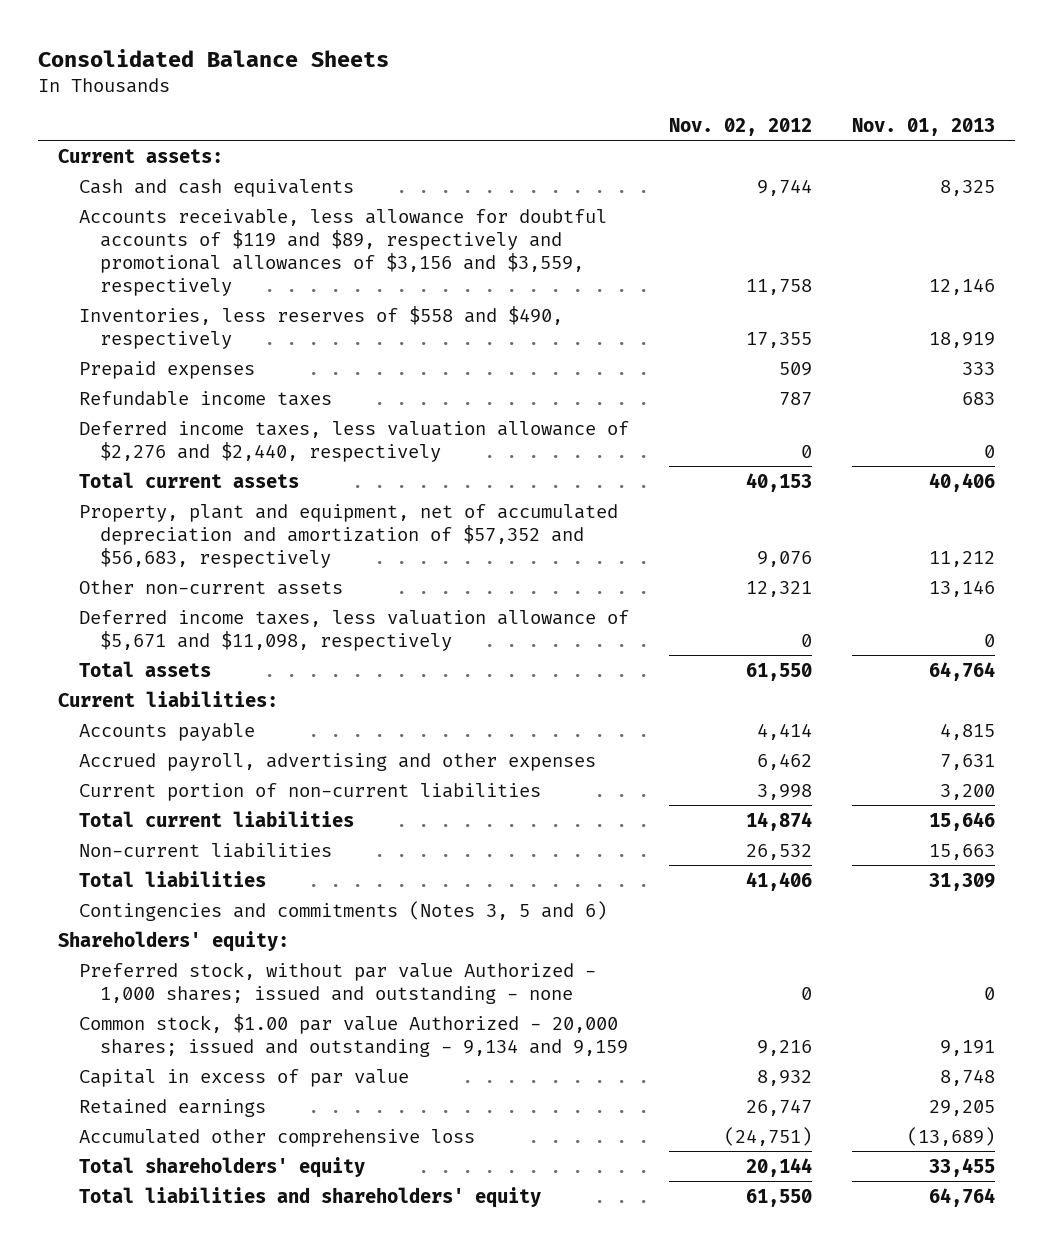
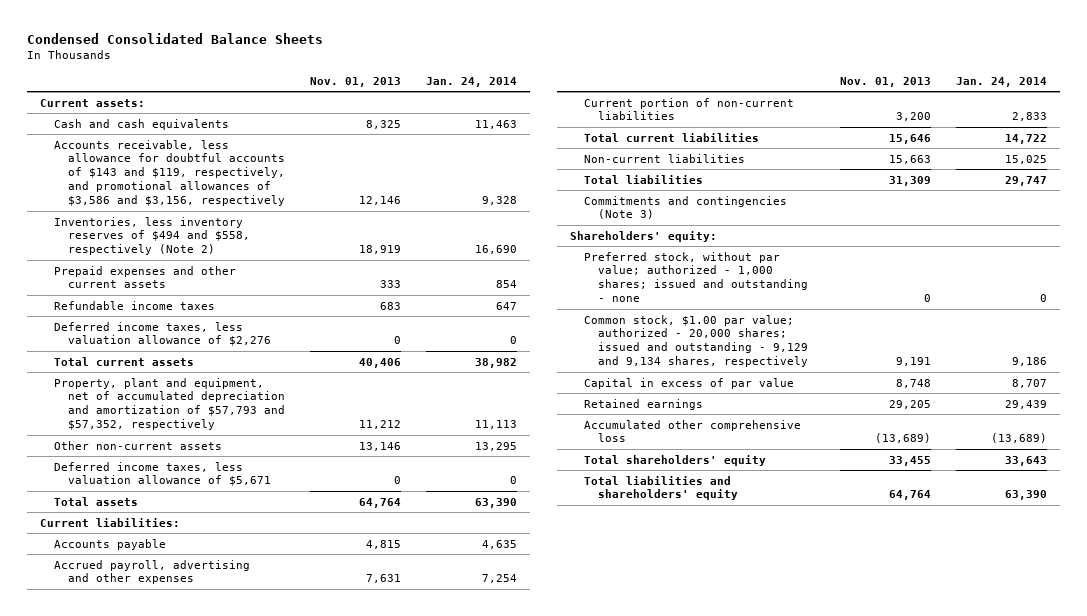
- Consolidated Balance Sheets
+ Condensed Consolidated Balance Sheets
- | Nov. 02, 2012 | Nov. 01, 2013
+ | Nov. 01, 2013 | Jan. 24, 2014
- Accounts receivable, less allowance for doubtful accounts of $119 and $89, respectively and promotional allowances of $3,156 and $3,559, respectively | 11,758 | 12,146
- Inventories, less reserves of $558 and $490, respectively | 17,355 | 18,919
- Prepaid expenses | 509 | 333
+ Accounts receivable, less allowance for doubtful accounts of $143 and $119, respectively, and promotional allowances of $3,586 and $3,156, respectively | 12,146 | 9,328
+ Inventories, less inventory reserves of $494 and $558, respectively (Note 2) | 18,919 | 16,690
+ Prepaid expenses and other current assets | 333 | 854
- Deferred income taxes, less valuation allowance of $2,276 and $2,440, respectively | 0 | 0
+ Deferred income taxes, less valuation allowance of $2,276 | 0 | 0
- Property, plant and equipment, net of accumulated depreciation and amortization of $57,352 and $56,683, respectively | 9,076 | 11,212
+ Property, plant and equipment, net of accumulated depreciation and amortization of $57,793 and $57,352, respectively | 11,212 | 11,113
- Deferred income taxes, less valuation allowance of $5,671 and $11,098, respectively | 0 | 0
+ Deferred income taxes, less valuation allowance of $5,671 | 0 | 0
- Contingencies and commitments (Notes 3, 5 and 6)
+ Commitments and contingencies (Note 3)
- Preferred stock, without par value Authorized - 1,000 shares; issued and outstanding - none | 0 | 0
- Common stock, $1.00 par value Authorized - 20,000 shares; issued and outstanding - 9,134 and 9,159 | 9,216 | 9,191
+ Preferred stock, without par value; authorized - 1,000 shares; issued and outstanding - none | 0 | 0
+ Common stock, $1.00 par value; authorized - 20,000 shares; issued and outstanding - 9,129 and 9,134 shares, respectively | 9,191 | 9,186

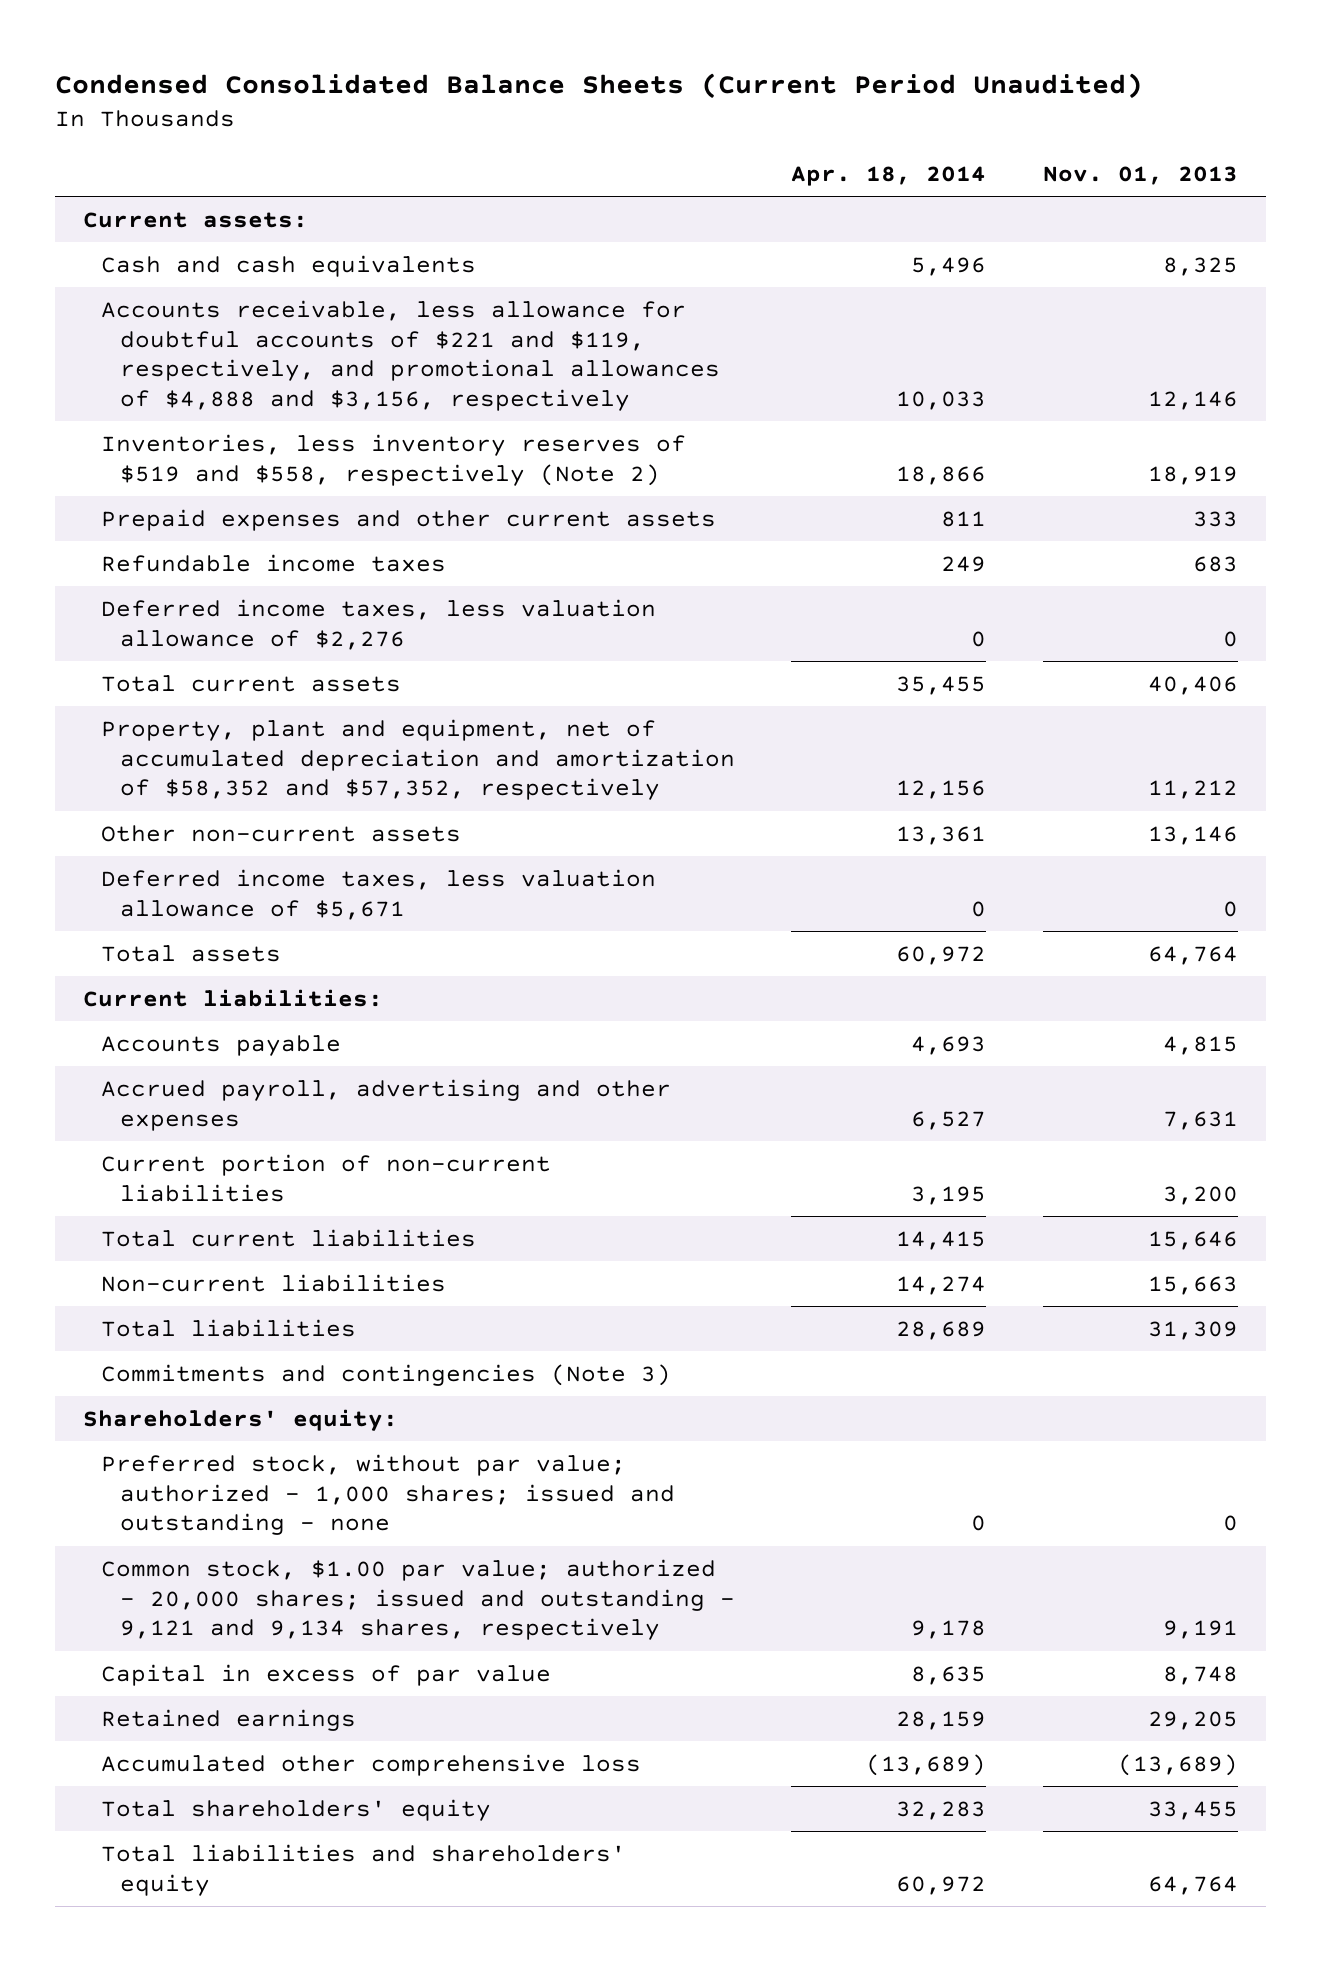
- Condensed Consolidated Balance Sheets
+ Condensed Consolidated Balance Sheets (Current Period Unaudited)
- | Nov. 01, 2013 | Jan. 24, 2014
+ | Apr. 18, 2014 | Nov. 01, 2013
- Accounts receivable, less allowance for doubtful accounts of $143 and $119, respectively, and promotional allowances of $3,586 and $3,156, respectively | 12,146 | 9,328
- Inventories, less inventory reserves of $494 and $558, respectively (Note 2) | 18,919 | 16,690
+ Accounts receivable, less allowance for doubtful accounts of $221 and $119, respectively, and promotional allowances of $4,888 and $3,156, respectively | 10,033 | 12,146
+ Inventories, less inventory reserves of $519 and $558, respectively (Note 2) | 18,866 | 18,919
- Property, plant and equipment, net of accumulated depreciation and amortization of $57,793 and $57,352, respectively | 11,212 | 11,113
+ Property, plant and equipment, net of accumulated depreciation and amortization of $58,352 and $57,352, respectively | 12,156 | 11,212
- Common stock, $1.00 par value; authorized - 20,000 shares; issued and outstanding - 9,129 and 9,134 shares, respectively | 9,191 | 9,186
+ Common stock, $1.00 par value; authorized - 20,000 shares; issued and outstanding - 9,121 and 9,134 shares, respectively | 9,178 | 9,191

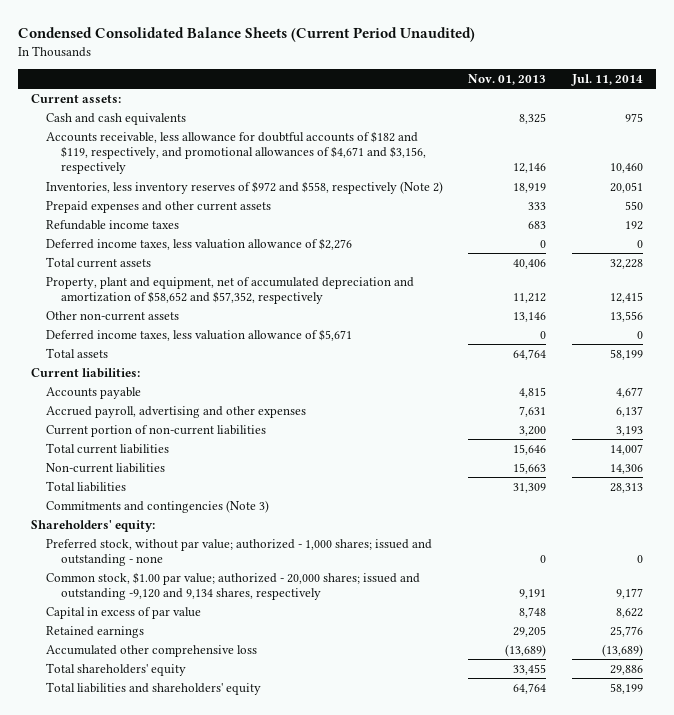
- | Apr. 18, 2014 | Nov. 01, 2013
+ | Nov. 01, 2013 | Jul. 11, 2014
- Accounts receivable, less allowance for doubtful accounts of $221 and $119, respectively, and promotional allowances of $4,888 and $3,156, respectively | 10,033 | 12,146
- Inventories, less inventory reserves of $519 and $558, respectively (Note 2) | 18,866 | 18,919
+ Accounts receivable, less allowance for doubtful accounts of $182 and $119, respectively, and promotional allowances of $4,671 and $3,156, respectively | 12,146 | 10,460
+ Inventories, less inventory reserves of $972 and $558, respectively (Note 2) | 18,919 | 20,051
- Property, plant and equipment, net of accumulated depreciation and amortization of $58,352 and $57,352, respectively | 12,156 | 11,212
+ Property, plant and equipment, net of accumulated depreciation and amortization of $58,652 and $57,352, respectively | 11,212 | 12,415
- Common stock, $1.00 par value; authorized - 20,000 shares; issued and outstanding - 9,121 and 9,134 shares, respectively | 9,178 | 9,191
+ Common stock, $1.00 par value; authorized - 20,000 shares; issued and outstanding -9,120 and 9,134 shares, respectively | 9,191 | 9,177

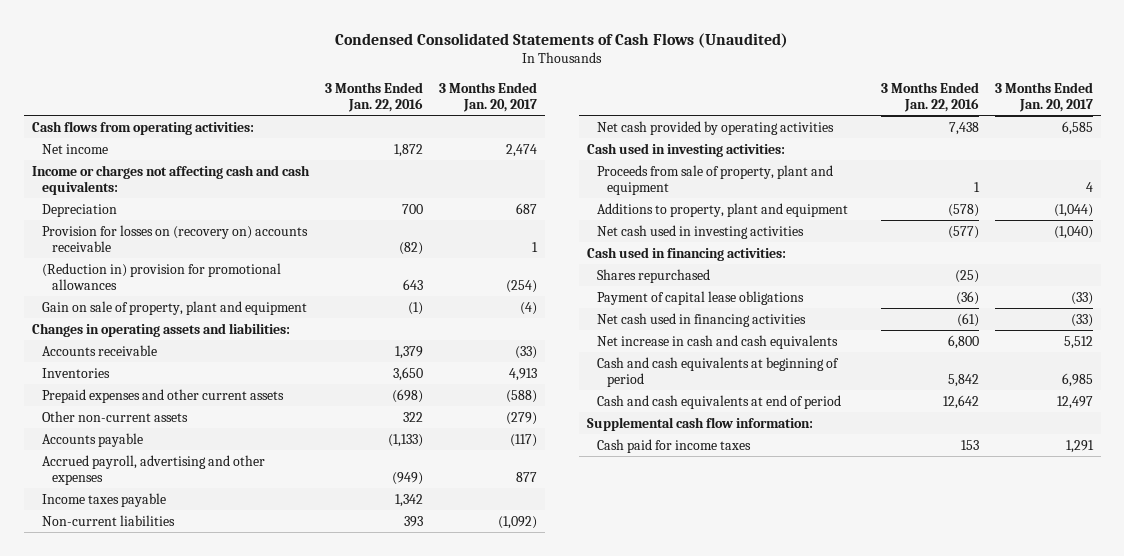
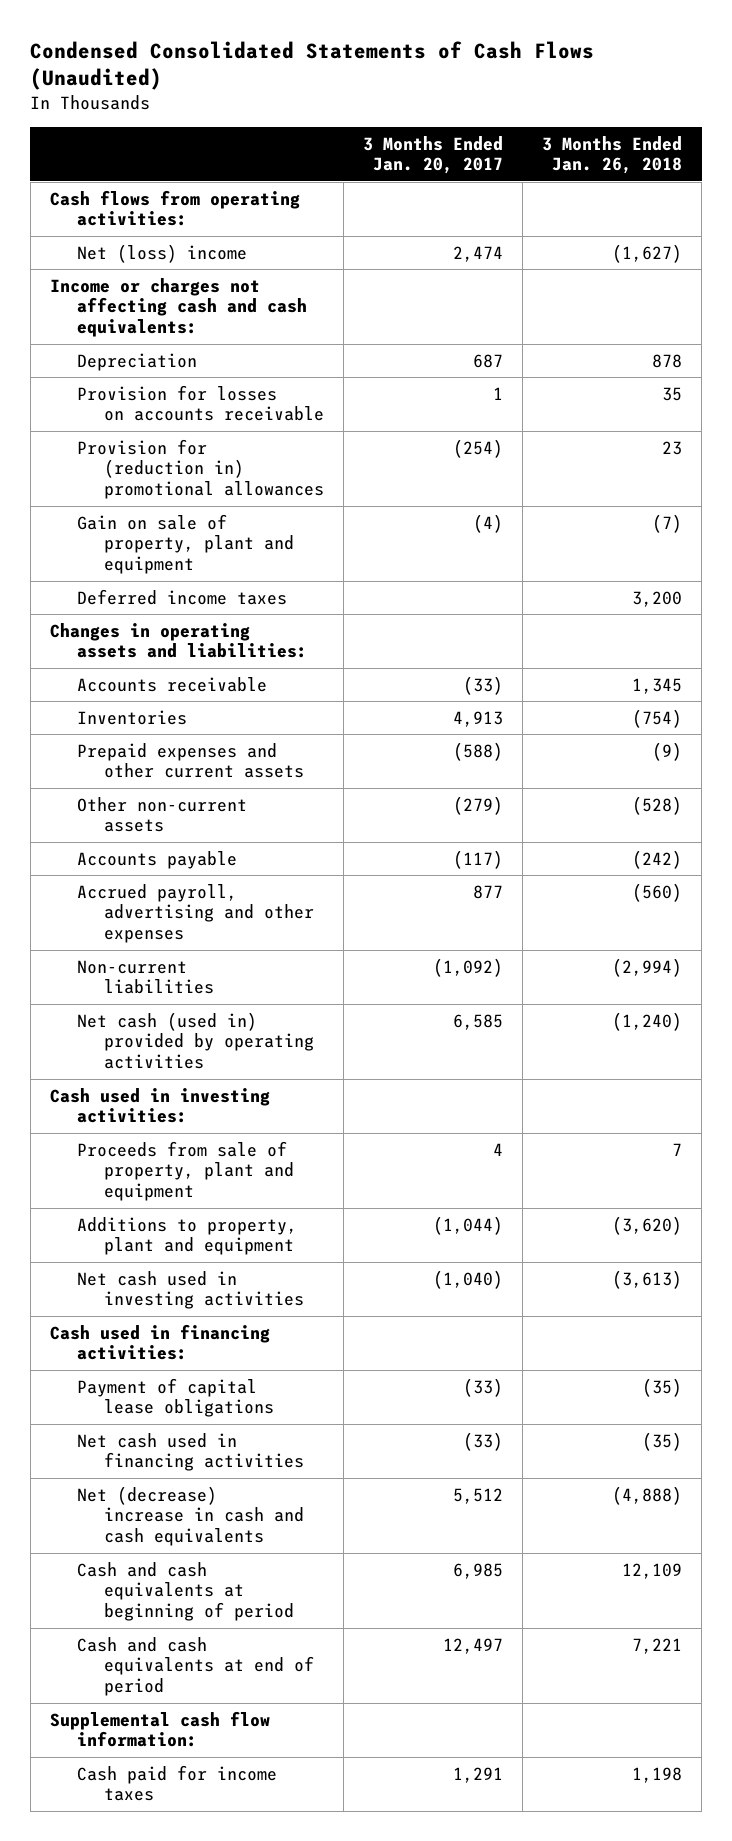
- | 3 Months Ended Jan. 22, 2016 | 3 Months Ended Jan. 20, 2017
+ | 3 Months Ended Jan. 20, 2017 | 3 Months Ended Jan. 26, 2018
- Net income | 1,872 | 2,474
+ Net (loss) income | 2,474 | (1,627)
- Provision for losses on (recovery on) accounts receivable | (82) | 1
- (Reduction in) provision for promotional allowances | 643 | (254)
+ Provision for losses on accounts receivable | 1 | 35
+ Provision for (reduction in) promotional allowances | (254) | 23
+ Deferred income taxes | | 3,200
- Income taxes payable | 1,342 |
- Net cash provided by operating activities | 7,438 | 6,585
+ Net cash (used in) provided by operating activities | 6,585 | (1,240)
- Shares repurchased | (25) |
- Net increase in cash and cash equivalents | 6,800 | 5,512
+ Net (decrease) increase in cash and cash equivalents | 5,512 | (4,888)

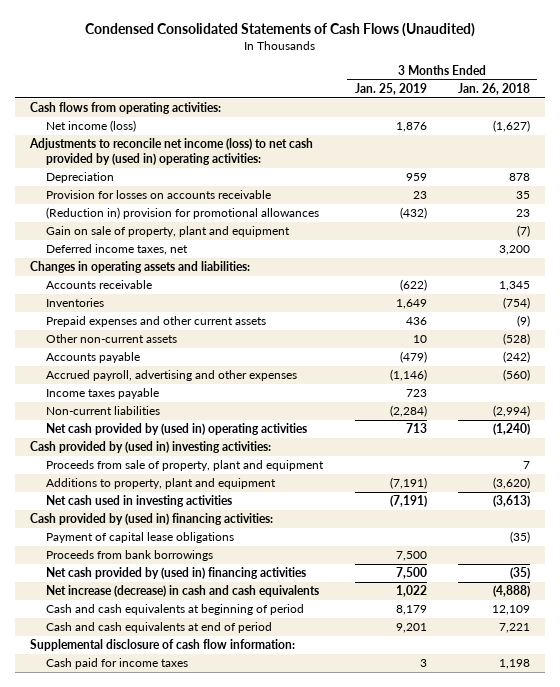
- | 3 Months Ended Jan. 20, 2017 | 3 Months Ended Jan. 26, 2018
+ | 3 Months Ended Jan. 25, 2019 | 3 Months Ended Jan. 26, 2018
- Net (loss) income | 2,474 | (1,627)
- Income or charges not affecting cash and cash equivalents:
+ Net income (loss) | 1,876 | (1,627)
+ Adjustments to reconcile net income (loss) to net cash provided by (used in) operating activities:
- Provision for (reduction in) promotional allowances | (254) | 23
+ (Reduction in) provision for promotional allowances | (432) | 23
- Deferred income taxes | | 3,200
+ Deferred income taxes, net | | 3,200
+ Income taxes payable | 723 |
- Net cash (used in) provided by operating activities | 6,585 | (1,240)
- Cash used in investing activities:
+ Net cash provided by (used in) operating activities | 713 | (1,240)
+ Cash provided by (used in) investing activities:
- Cash used in financing activities:
+ Cash provided by (used in) financing activities:
- Net cash used in financing activities | (33) | (35)
- Net (decrease) increase in cash and cash equivalents | 5,512 | (4,888)
+ Proceeds from bank borrowings | 7,500 |
+ Net cash provided by (used in) financing activities | 7,500 | (35)
+ Net increase (decrease) in cash and cash equivalents | 1,022 | (4,888)
- Supplemental cash flow information:
+ Supplemental disclosure of cash flow information:

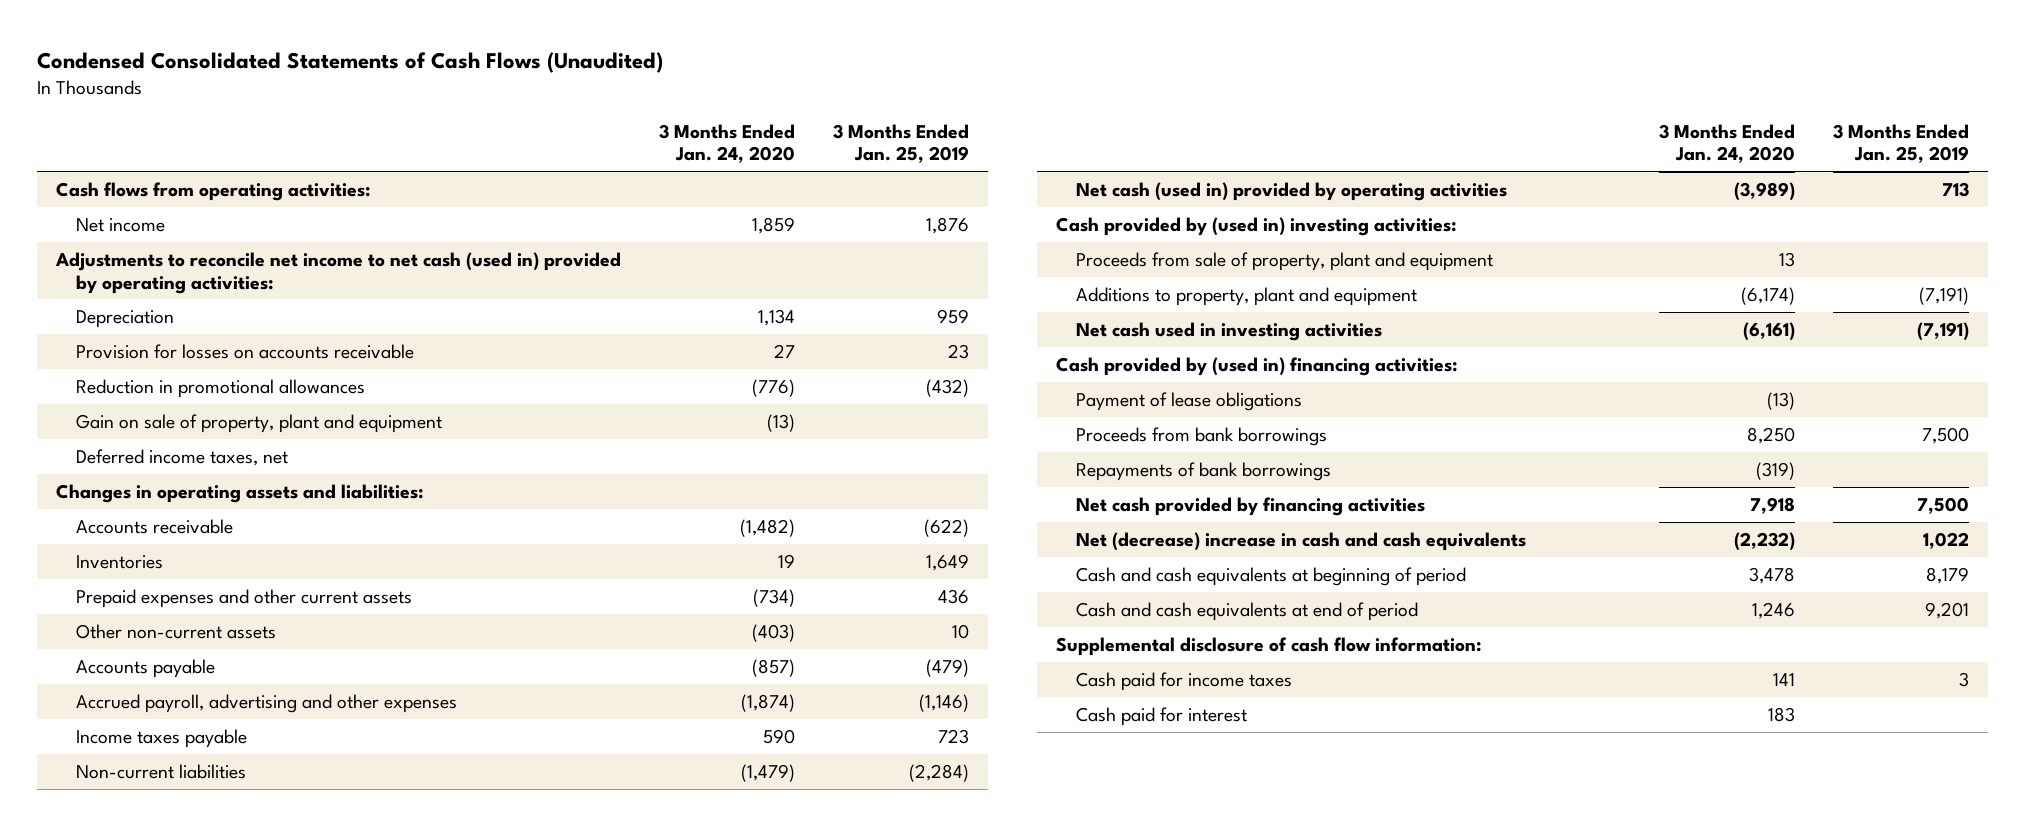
- | 3 Months Ended Jan. 25, 2019 | 3 Months Ended Jan. 26, 2018
+ | 3 Months Ended Jan. 24, 2020 | 3 Months Ended Jan. 25, 2019
- Net income (loss) | 1,876 | (1,627)
- Adjustments to reconcile net income (loss) to net cash provided by (used in) operating activities:
+ Net income | 1,859 | 1,876
+ Adjustments to reconcile net income to net cash (used in) provided by operating activities:
- (Reduction in) provision for promotional allowances | (432) | 23
+ Reduction in promotional allowances | (776) | (432)
- Net cash provided by (used in) operating activities | 713 | (1,240)
+ Net cash (used in) provided by operating activities | (3,989) | 713
- Payment of capital lease obligations | | (35)
+ Payment of lease obligations | (13) |
- Net cash provided by (used in) financing activities | 7,500 | (35)
- Net increase (decrease) in cash and cash equivalents | 1,022 | (4,888)
+ Repayments of bank borrowings | (319) |
+ Net cash provided by financing activities | 7,918 | 7,500
+ Net (decrease) increase in cash and cash equivalents | (2,232) | 1,022
+ Cash paid for interest | 183 |

